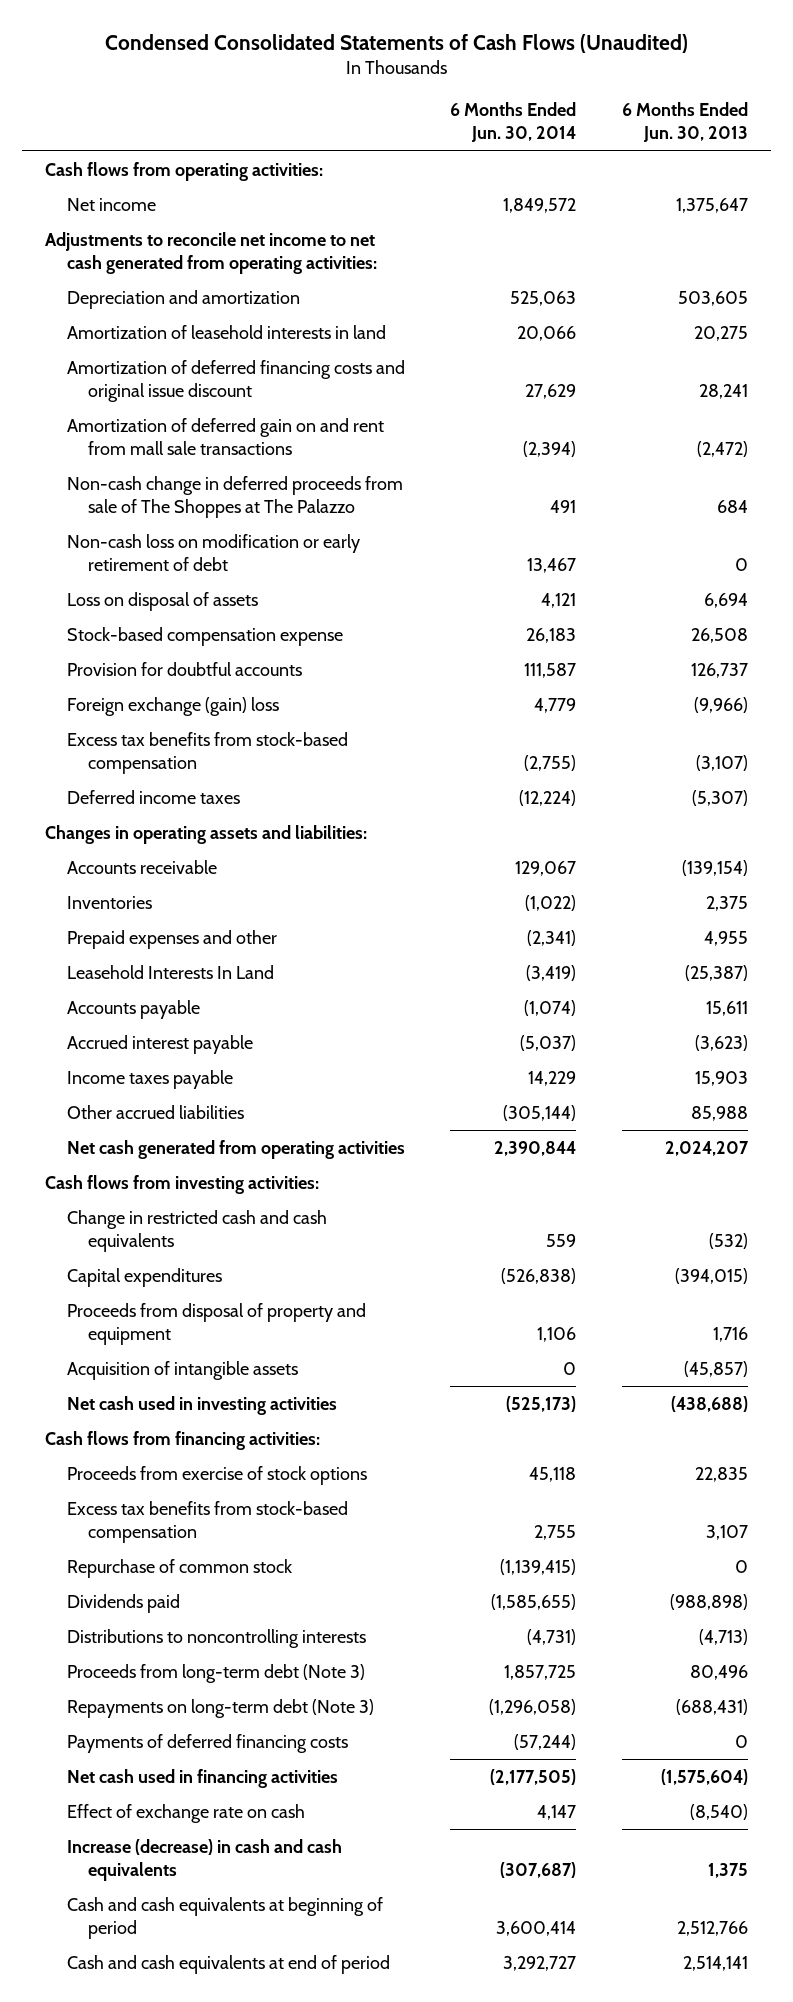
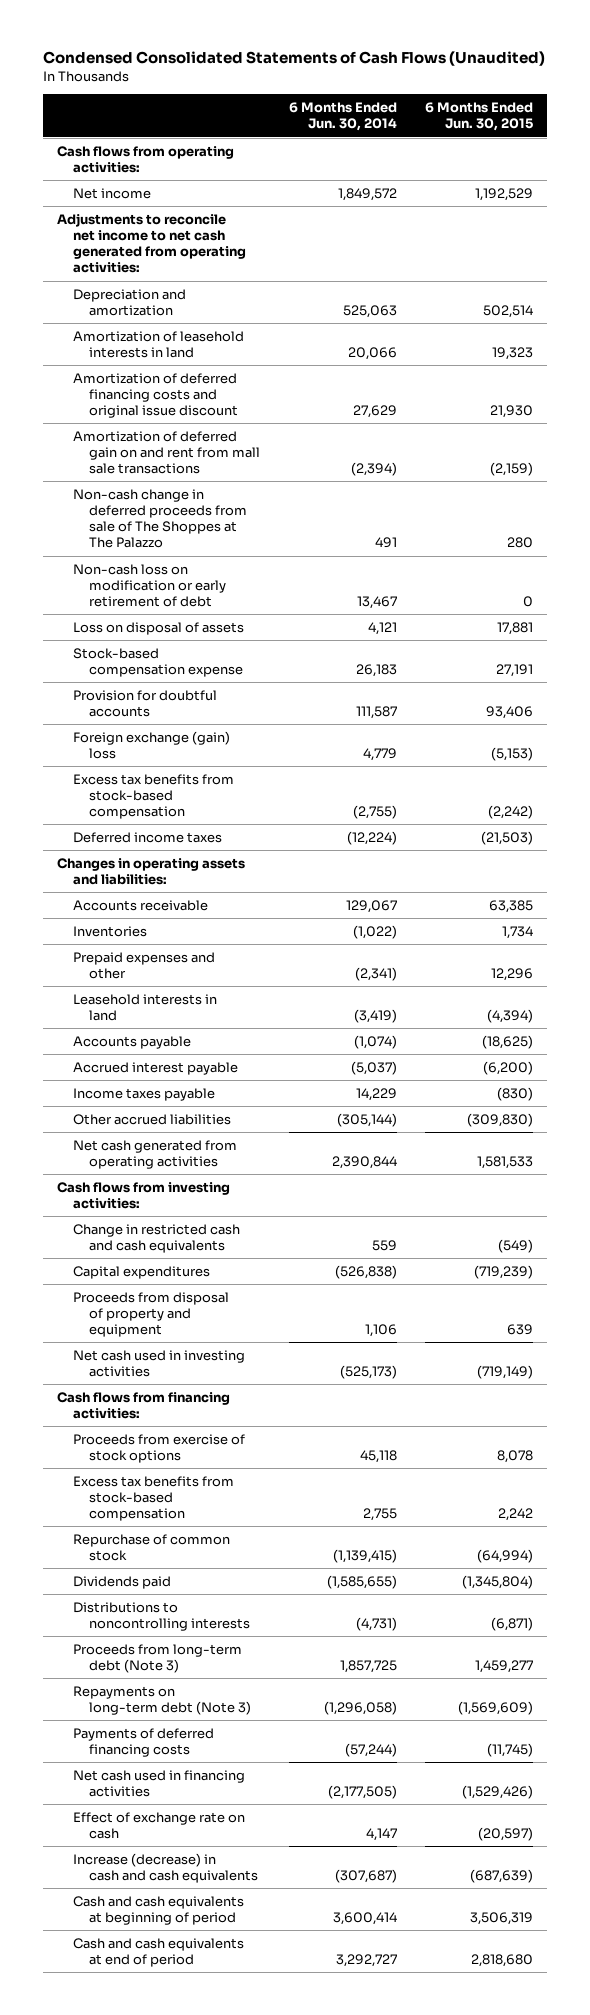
- | 6 Months Ended Jun. 30, 2014 | 6 Months Ended Jun. 30, 2013
+ | 6 Months Ended Jun. 30, 2014 | 6 Months Ended Jun. 30, 2015
- Leasehold Interests In Land | (3,419) | (25,387)
+ Leasehold interests in land | (3,419) | (4,394)
- Acquisition of intangible assets | 0 | (45,857)

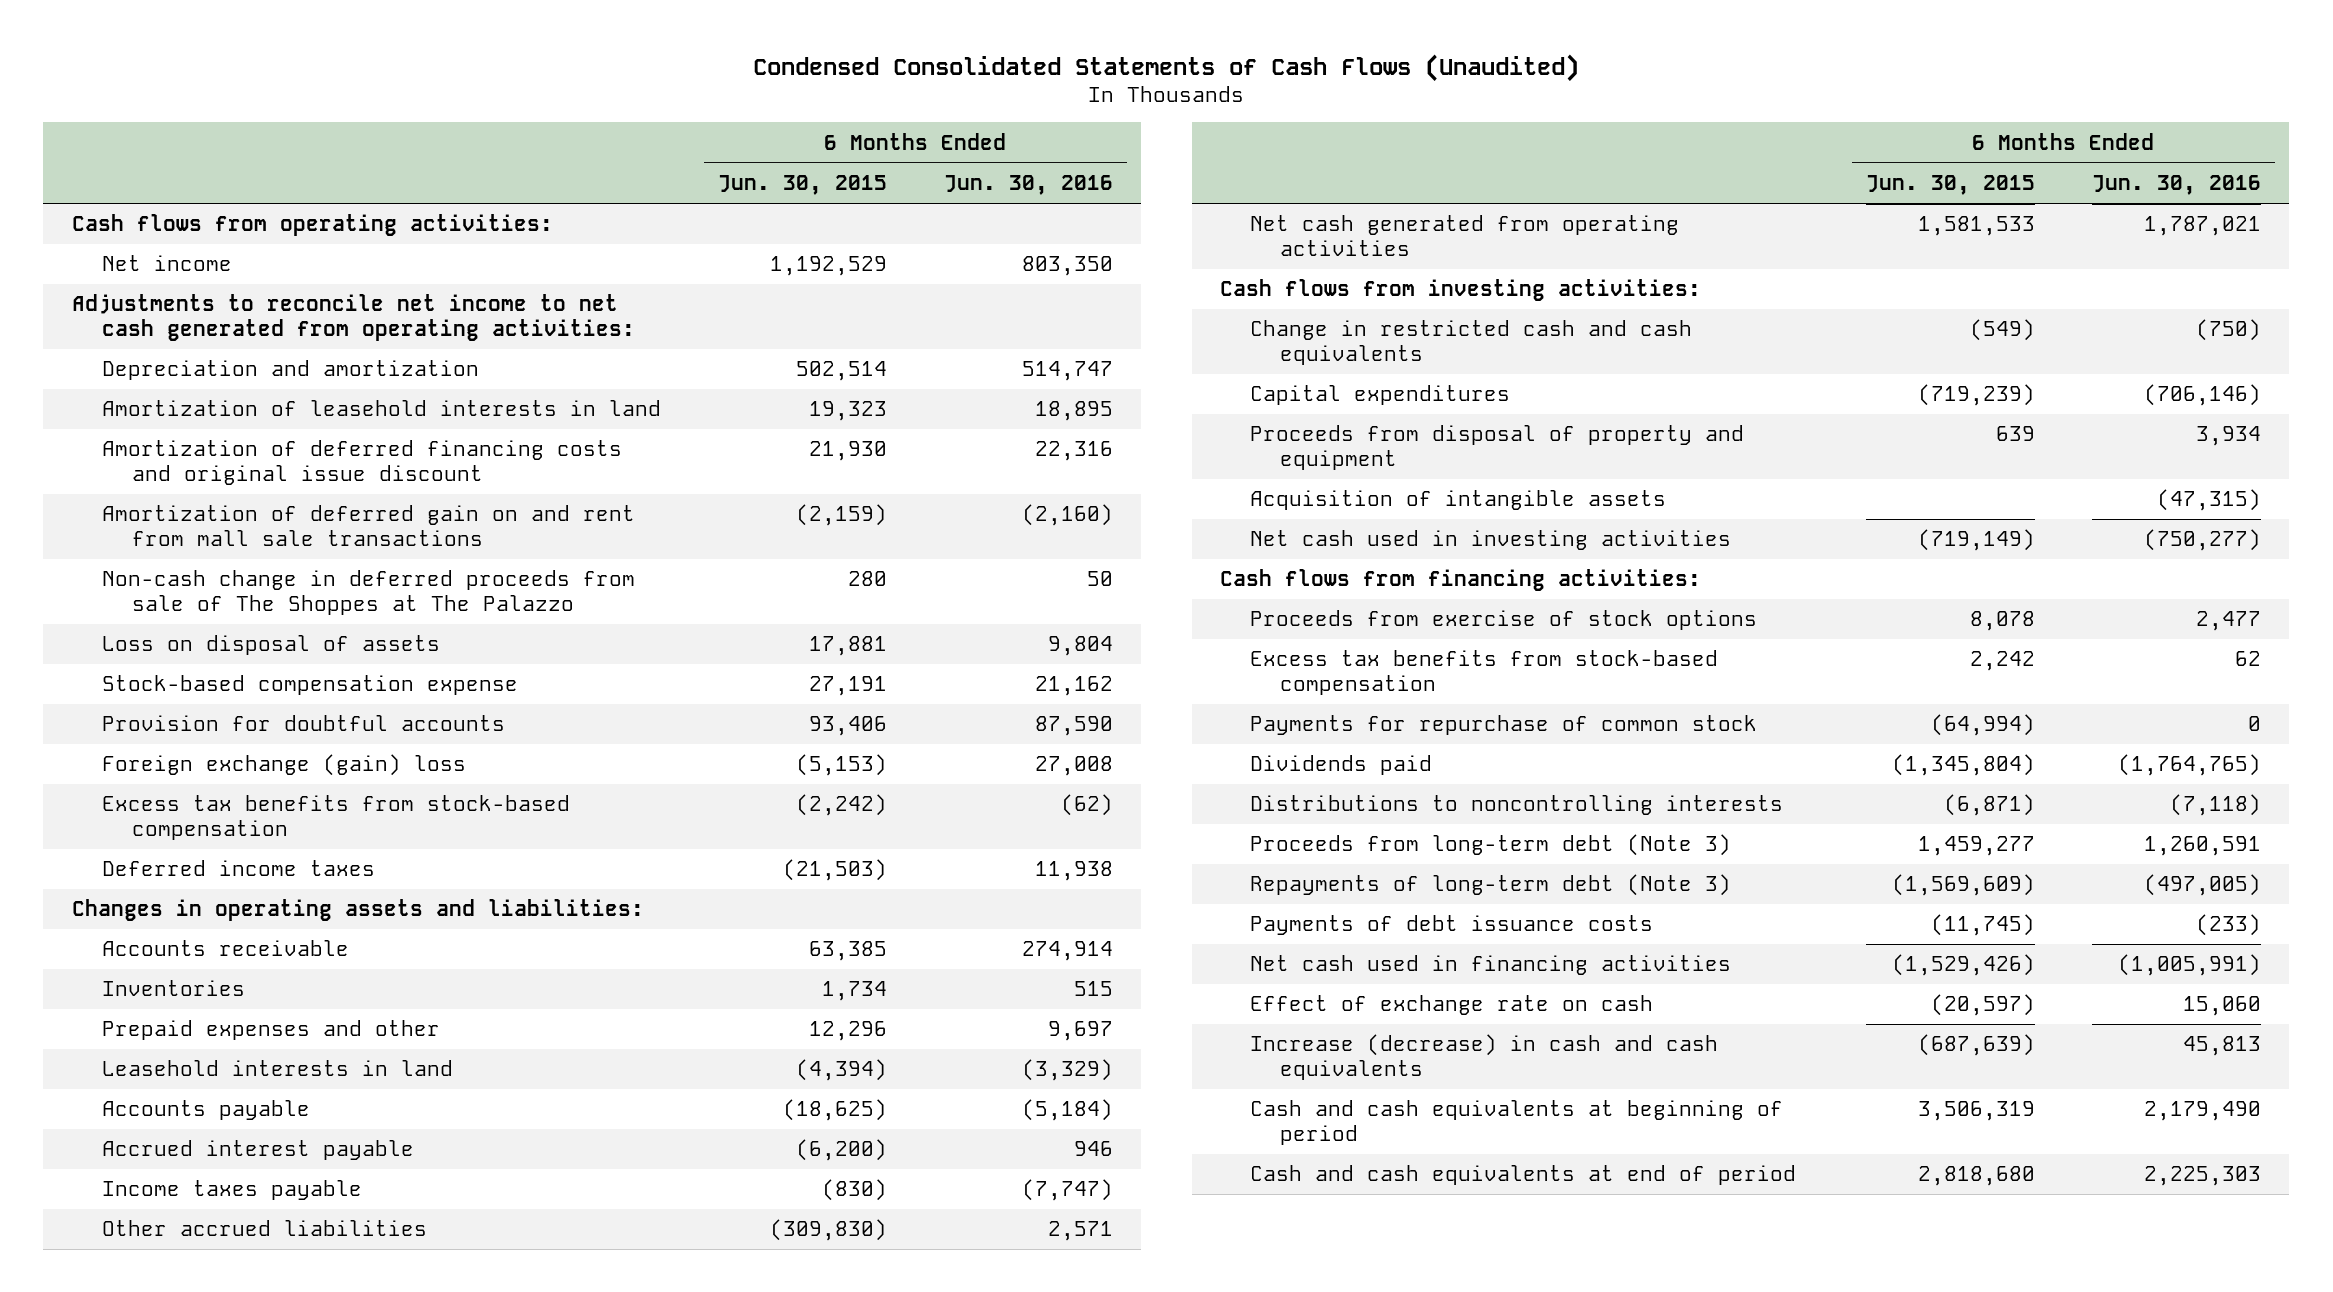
- | 6 Months Ended Jun. 30, 2014 | 6 Months Ended Jun. 30, 2015
+ | 6 Months Ended Jun. 30, 2015 | 6 Months Ended Jun. 30, 2016
- Non-cash loss on modification or early retirement of debt | 13,467 | 0
+ Acquisition of intangible assets | | (47,315)
- Repurchase of common stock | (1,139,415) | (64,994)
+ Payments for repurchase of common stock | (64,994) | 0
- Repayments on long-term debt (Note 3) | (1,296,058) | (1,569,609)
- Payments of deferred financing costs | (57,244) | (11,745)
+ Repayments of long-term debt (Note 3) | (1,569,609) | (497,005)
+ Payments of debt issuance costs | (11,745) | (233)

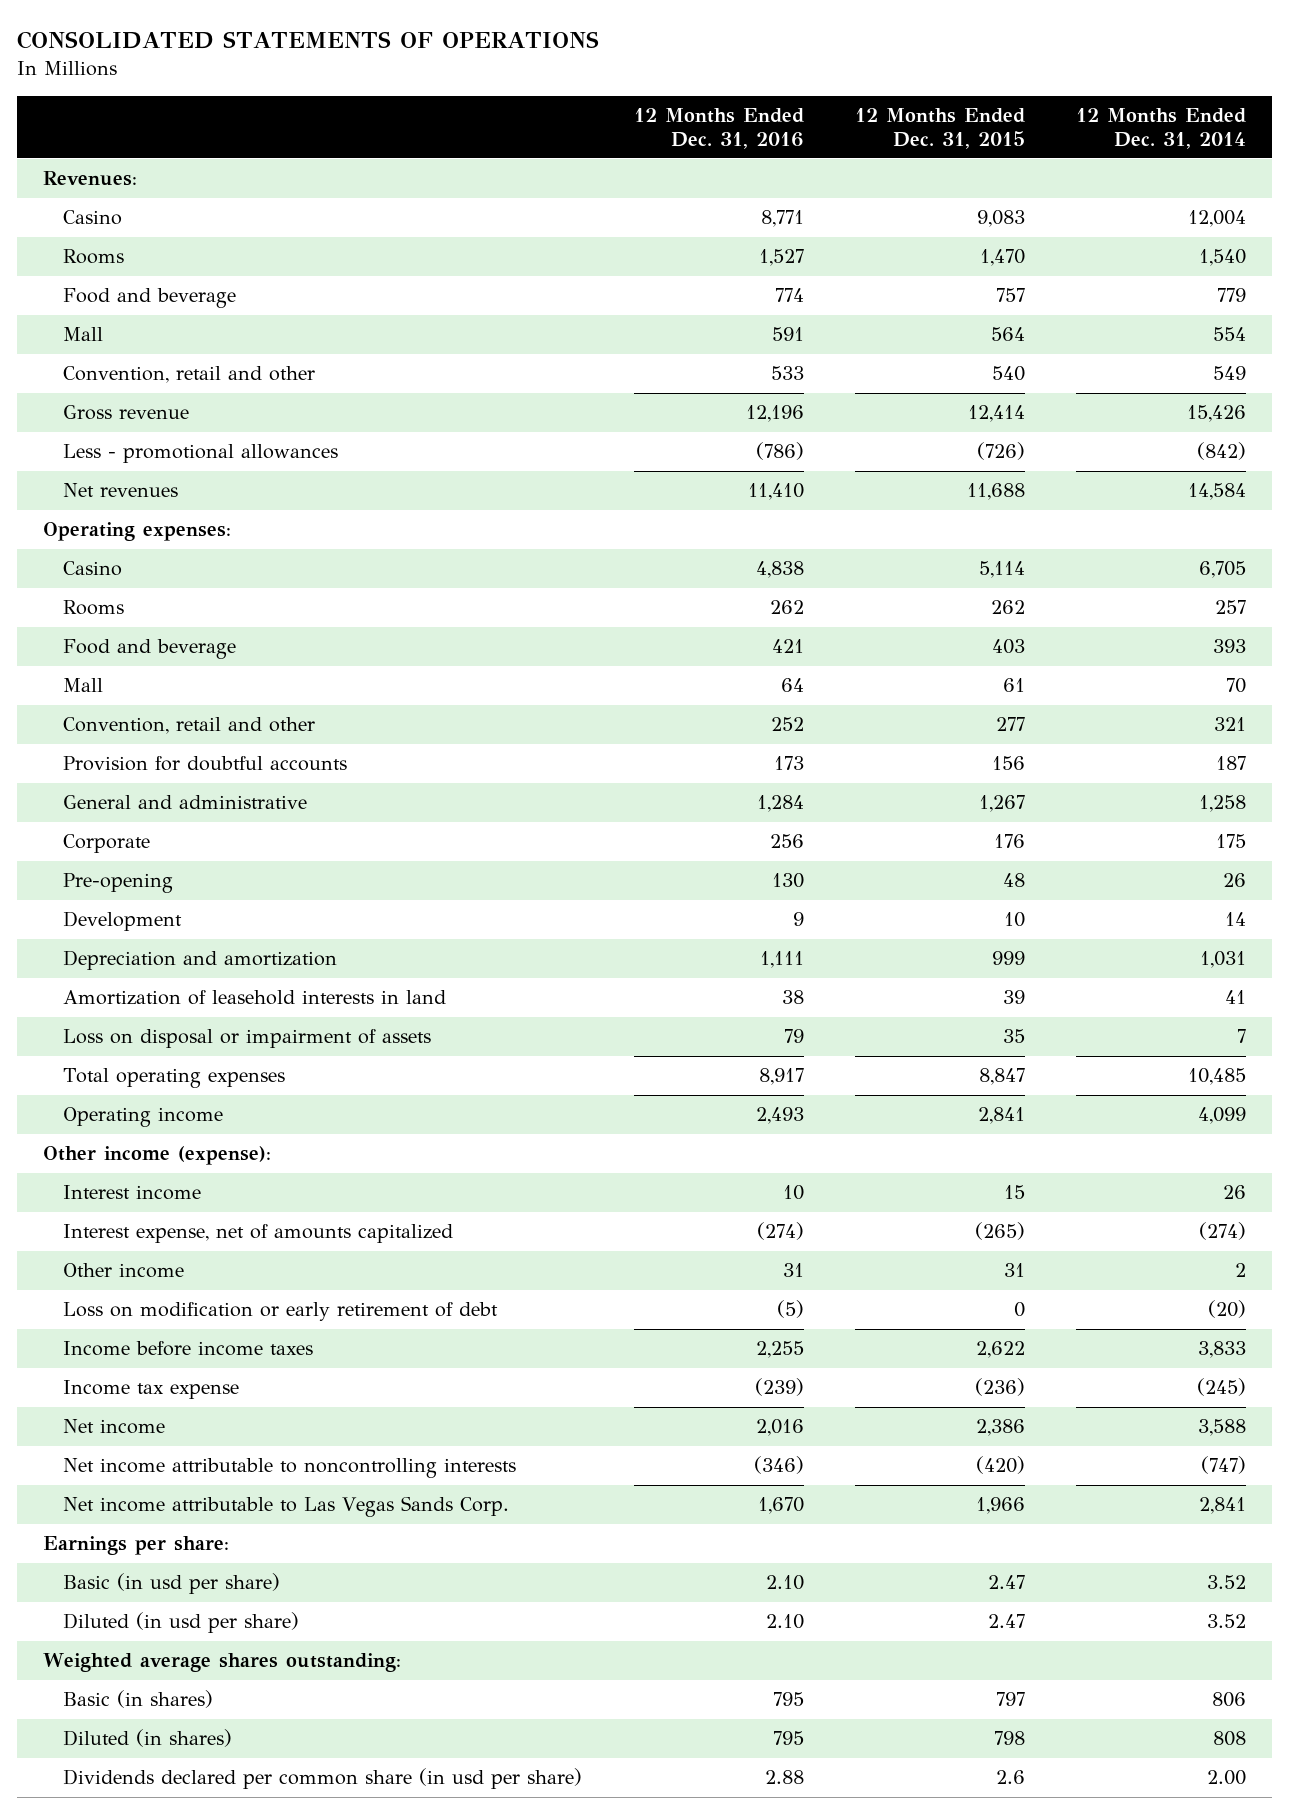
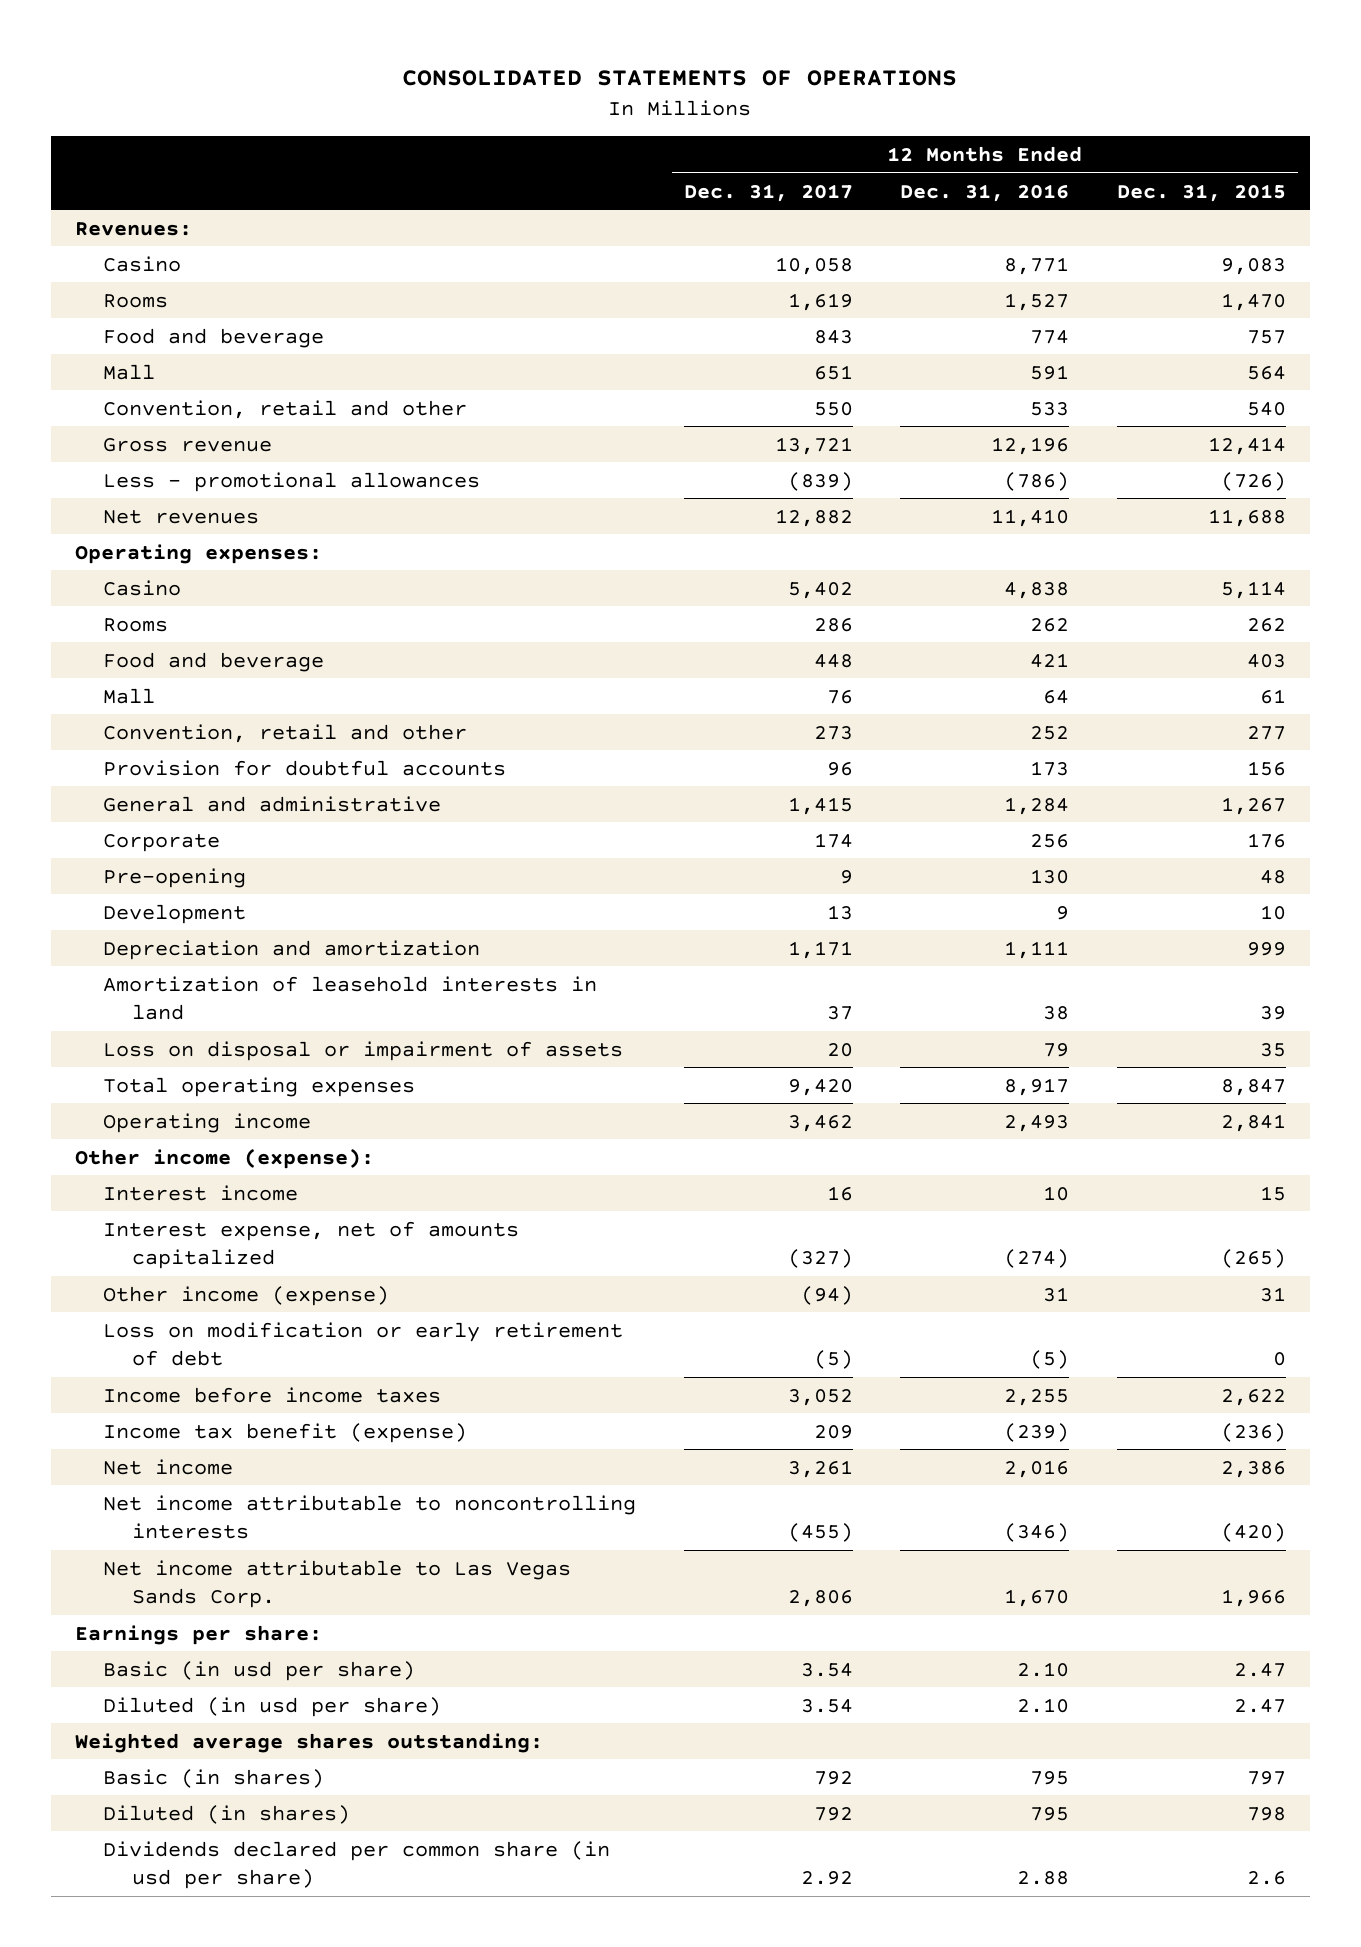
- | 12 Months Ended Dec. 31, 2016 | 12 Months Ended Dec. 31, 2015 | 12 Months Ended Dec. 31, 2014
+ | 12 Months Ended Dec. 31, 2017 | 12 Months Ended Dec. 31, 2016 | 12 Months Ended Dec. 31, 2015
- Other income | 31 | 31 | 2
+ Other income (expense) | (94) | 31 | 31
- Income tax expense | (239) | (236) | (245)
+ Income tax benefit (expense) | 209 | (239) | (236)

